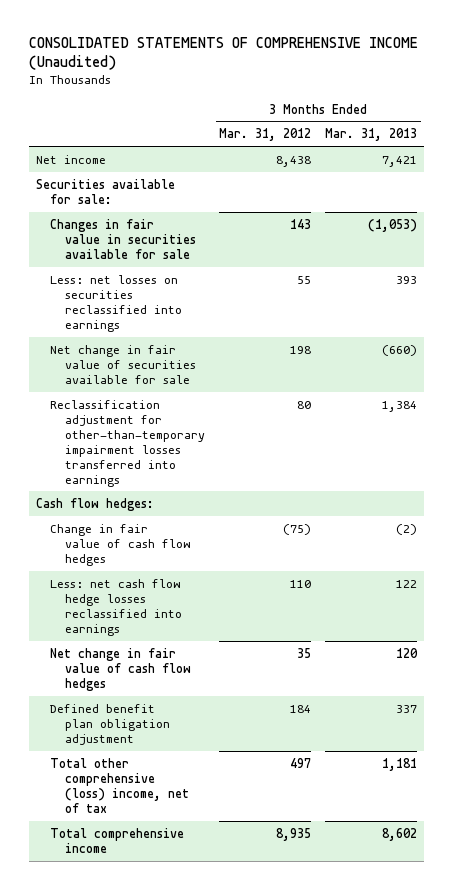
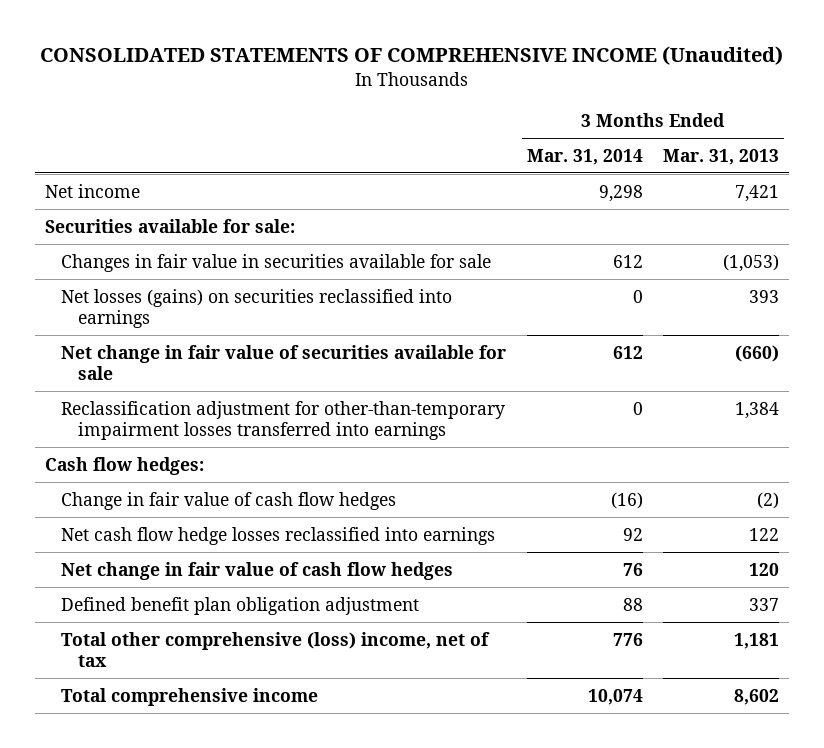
- | 3 Months Ended Mar. 31, 2012 | 3 Months Ended Mar. 31, 2013
+ | 3 Months Ended Mar. 31, 2014 | 3 Months Ended Mar. 31, 2013
- Less: net losses on securities reclassified into earnings | 55 | 393
+ Net losses (gains) on securities reclassified into earnings | 0 | 393
- Less: net cash flow hedge losses reclassified into earnings | 110 | 122
+ Net cash flow hedge losses reclassified into earnings | 92 | 122

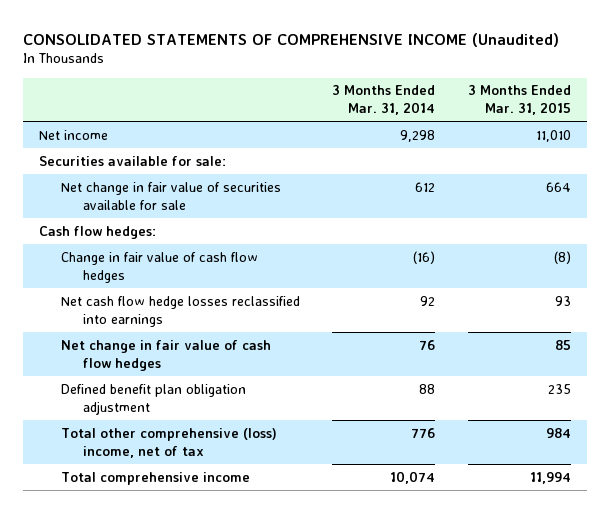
- | 3 Months Ended Mar. 31, 2014 | 3 Months Ended Mar. 31, 2013
+ | 3 Months Ended Mar. 31, 2014 | 3 Months Ended Mar. 31, 2015
- Changes in fair value in securities available for sale | 612 | (1,053)
- Net losses (gains) on securities reclassified into earnings | 0 | 393
- Reclassification adjustment for other-than-temporary impairment losses transferred into earnings | 0 | 1,384

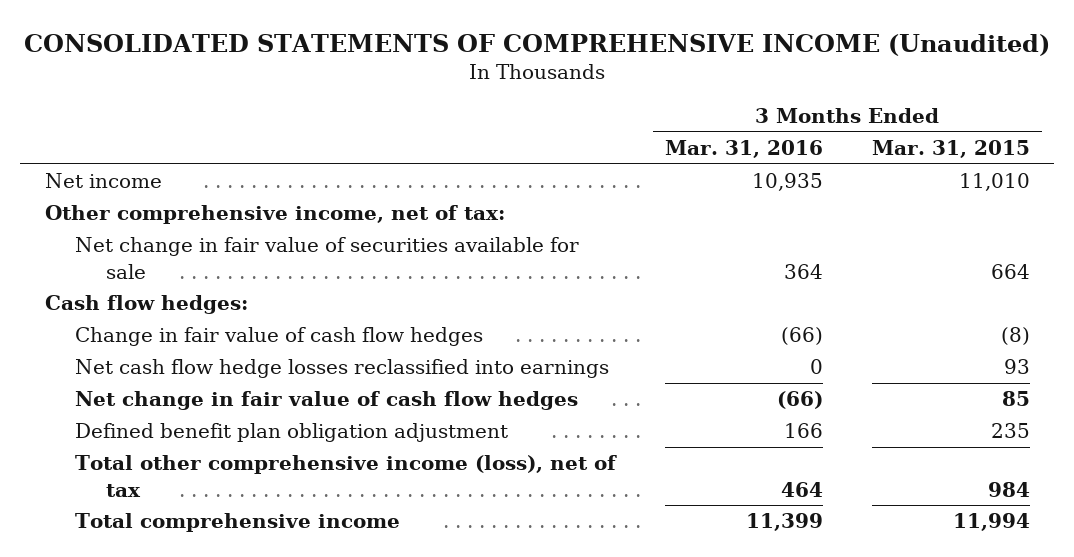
- | 3 Months Ended Mar. 31, 2014 | 3 Months Ended Mar. 31, 2015
+ | 3 Months Ended Mar. 31, 2016 | 3 Months Ended Mar. 31, 2015
- Securities available for sale:
+ Other comprehensive income, net of tax:
- Total other comprehensive (loss) income, net of tax | 776 | 984
+ Total other comprehensive income (loss), net of tax | 464 | 984

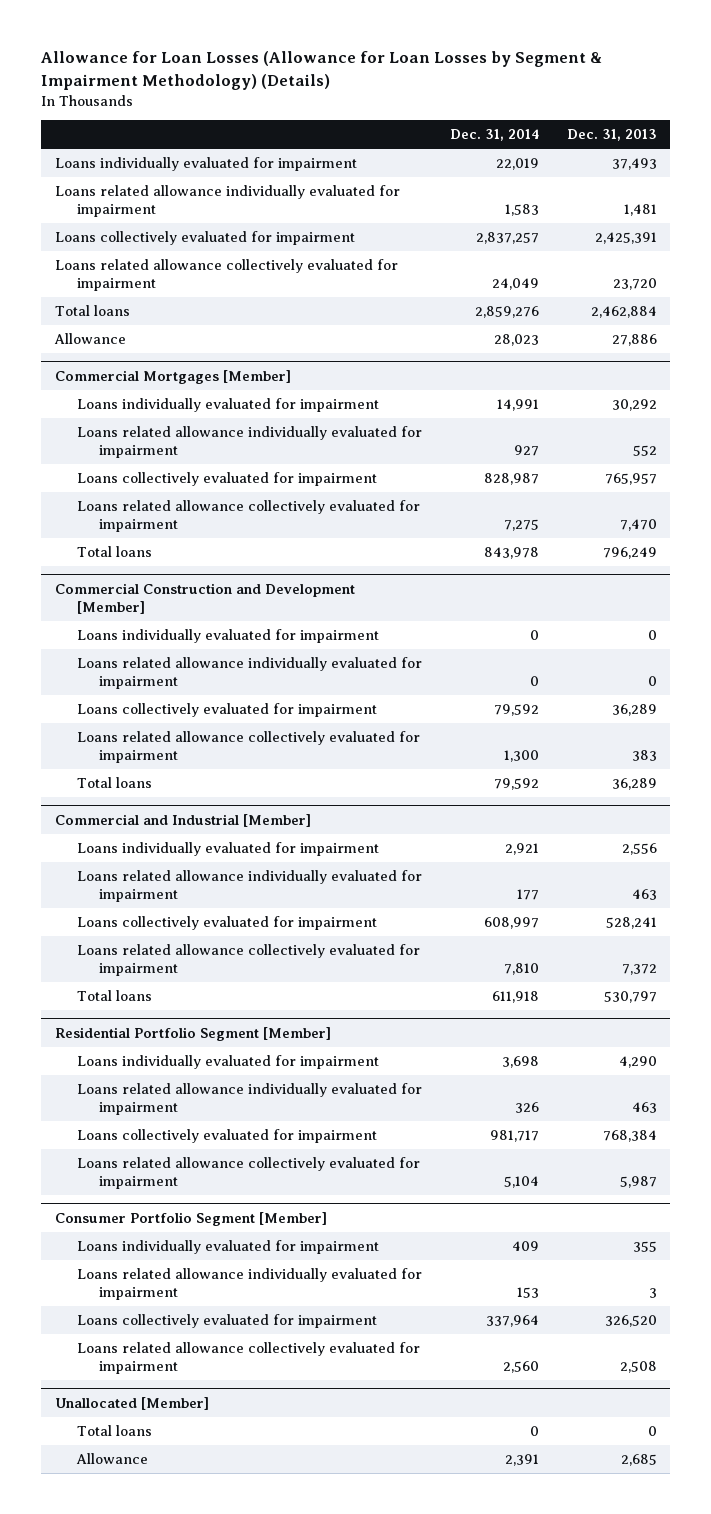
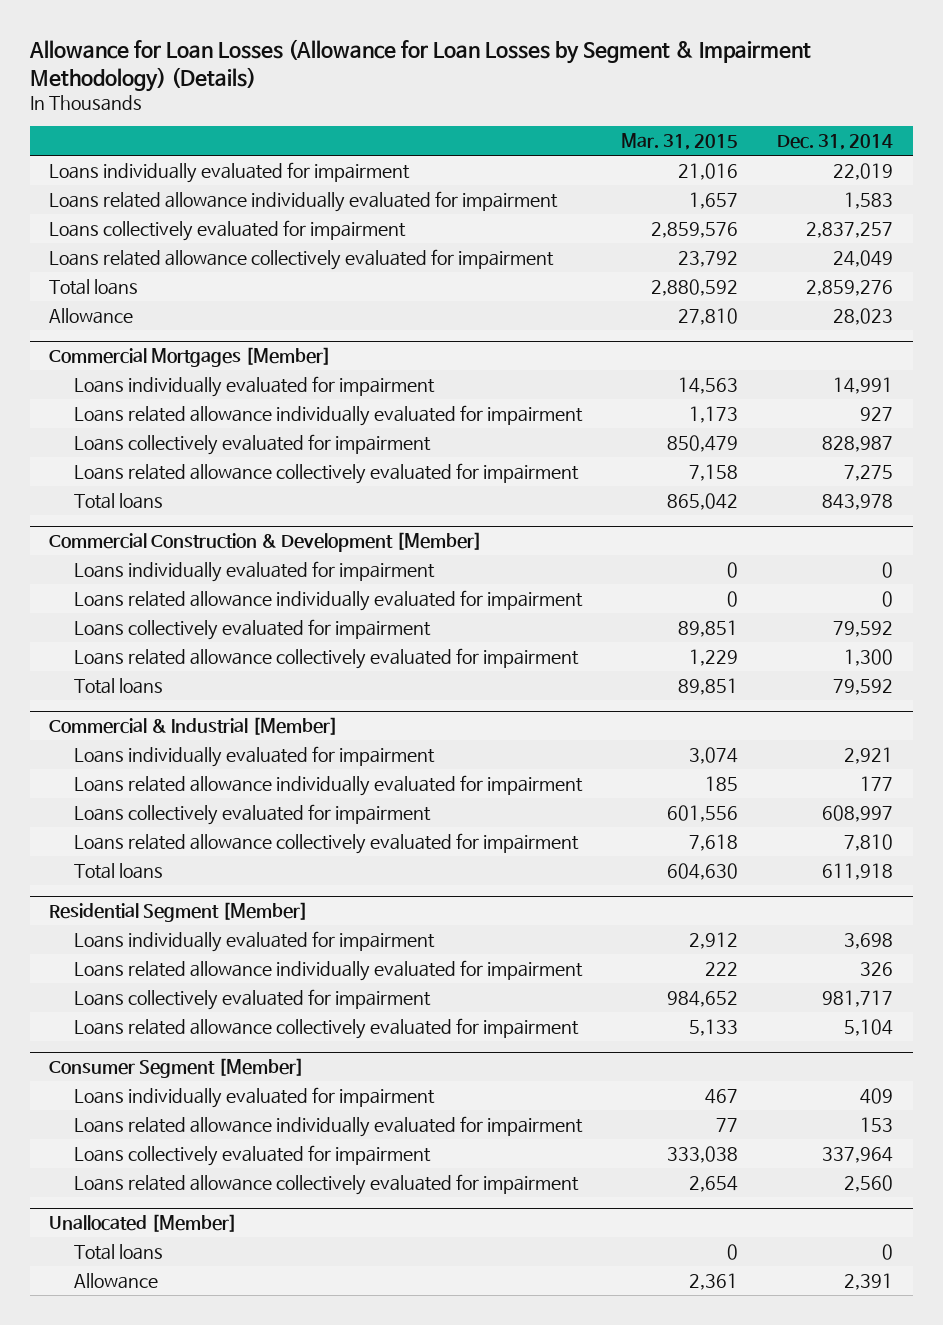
- | Dec. 31, 2014 | Dec. 31, 2013
+ | Mar. 31, 2015 | Dec. 31, 2014
- Commercial Construction and Development [Member]
+ Commercial Construction & Development [Member]
- Commercial and Industrial [Member]
+ Commercial & Industrial [Member]
- Residential Portfolio Segment [Member]
+ Residential Segment [Member]
- Consumer Portfolio Segment [Member]
+ Consumer Segment [Member]

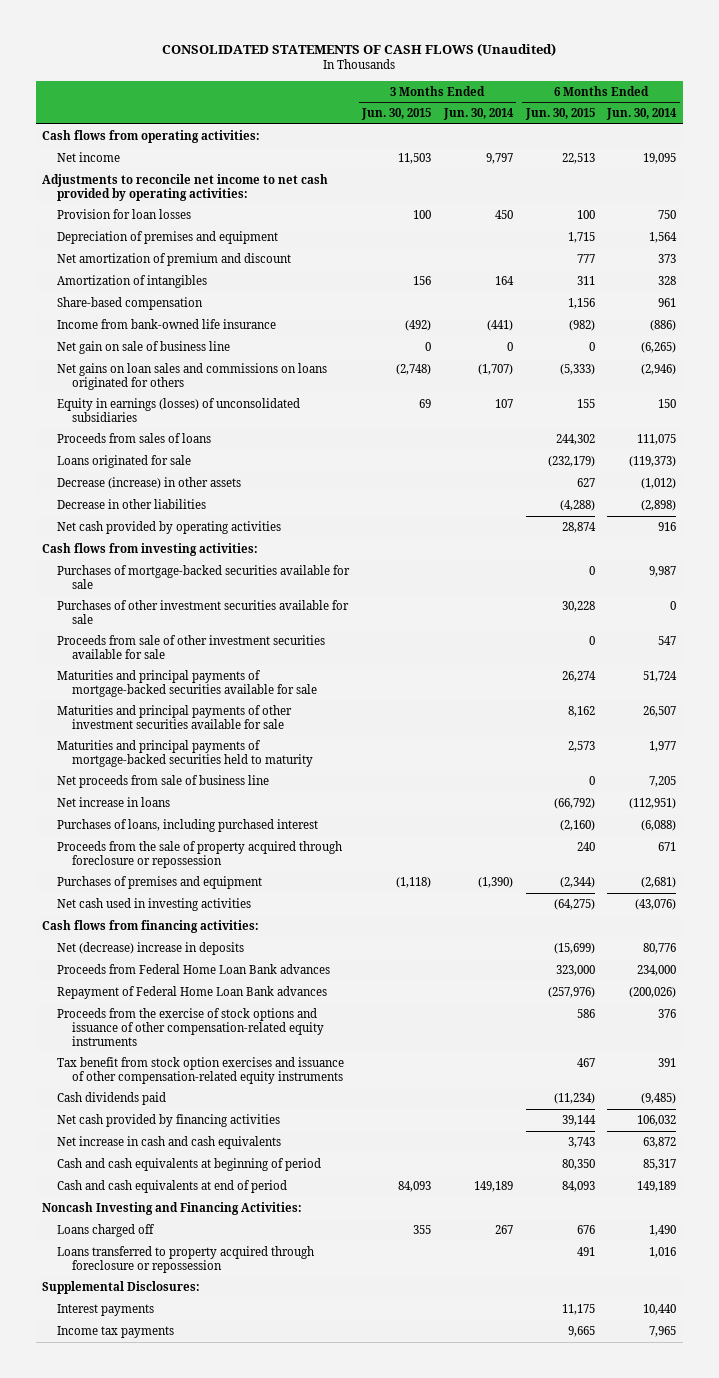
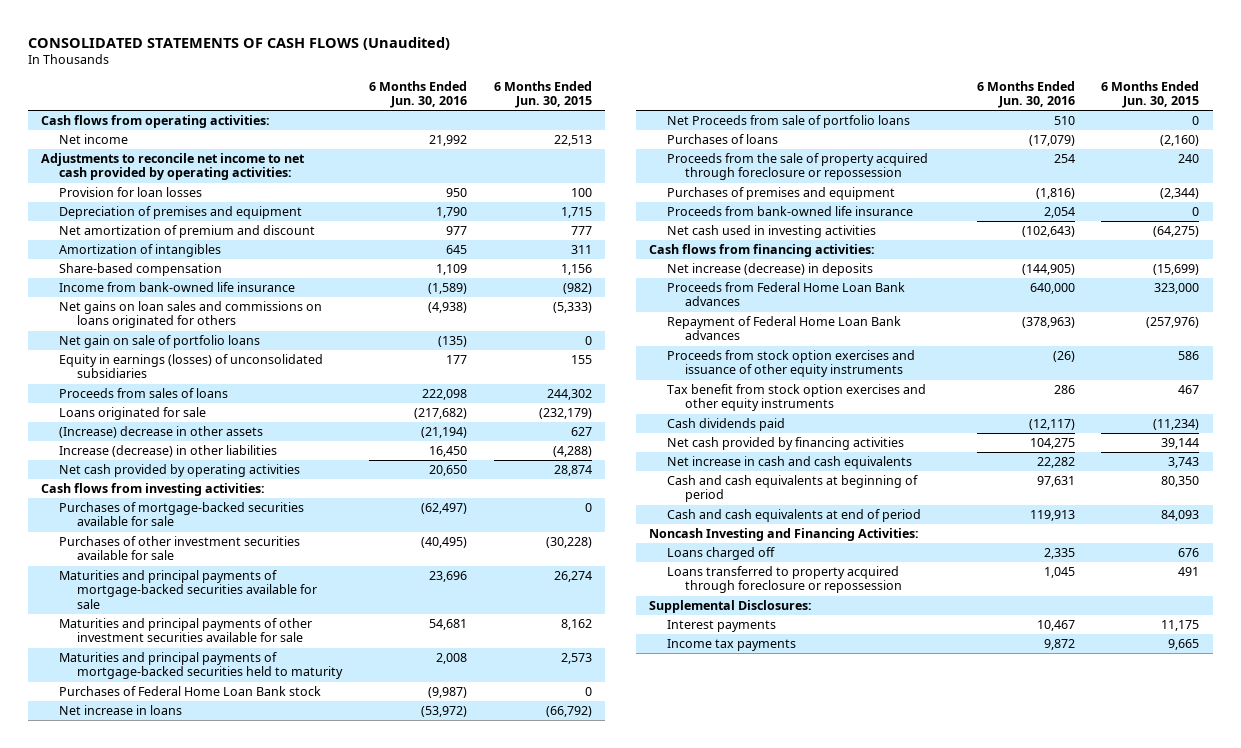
- | 3 Months Ended Jun. 30, 2015 | 3 Months Ended Jun. 30, 2014 | 6 Months Ended Jun. 30, 2015 | 6 Months Ended Jun. 30, 2014
+ | 6 Months Ended Jun. 30, 2016 | 6 Months Ended Jun. 30, 2015
- Net gain on sale of business line | 0 | 0 | 0 | (6,265)
+ Net gain on sale of portfolio loans | (135) | 0
- Decrease (increase) in other assets | | | 627 | (1,012)
- Decrease in other liabilities | | | (4,288) | (2,898)
+ (Increase) decrease in other assets | (21,194) | 627
+ Increase (decrease) in other liabilities | 16,450 | (4,288)
- Purchases of other investment securities available for sale | | | 30,228 | 0
- Proceeds from sale of other investment securities available for sale | | | 0 | 547
+ Purchases of other investment securities available for sale | (40,495) | (30,228)
- Net proceeds from sale of business line | | | 0 | 7,205
+ Purchases of Federal Home Loan Bank stock | (9,987) | 0
- Purchases of loans, including purchased interest | | | (2,160) | (6,088)
+ Net Proceeds from sale of portfolio loans | 510 | 0
+ Purchases of loans | (17,079) | (2,160)
+ Proceeds from bank-owned life insurance | 2,054 | 0
- Net (decrease) increase in deposits | | | (15,699) | 80,776
+ Net increase (decrease) in deposits | (144,905) | (15,699)
- Proceeds from the exercise of stock options and issuance of other compensation-related equity instruments | | | 586 | 376
- Tax benefit from stock option exercises and issuance of other compensation-related equity instruments | | | 467 | 391
+ Proceeds from stock option exercises and issuance of other equity instruments | (26) | 586
+ Tax benefit from stock option exercises and other equity instruments | 286 | 467

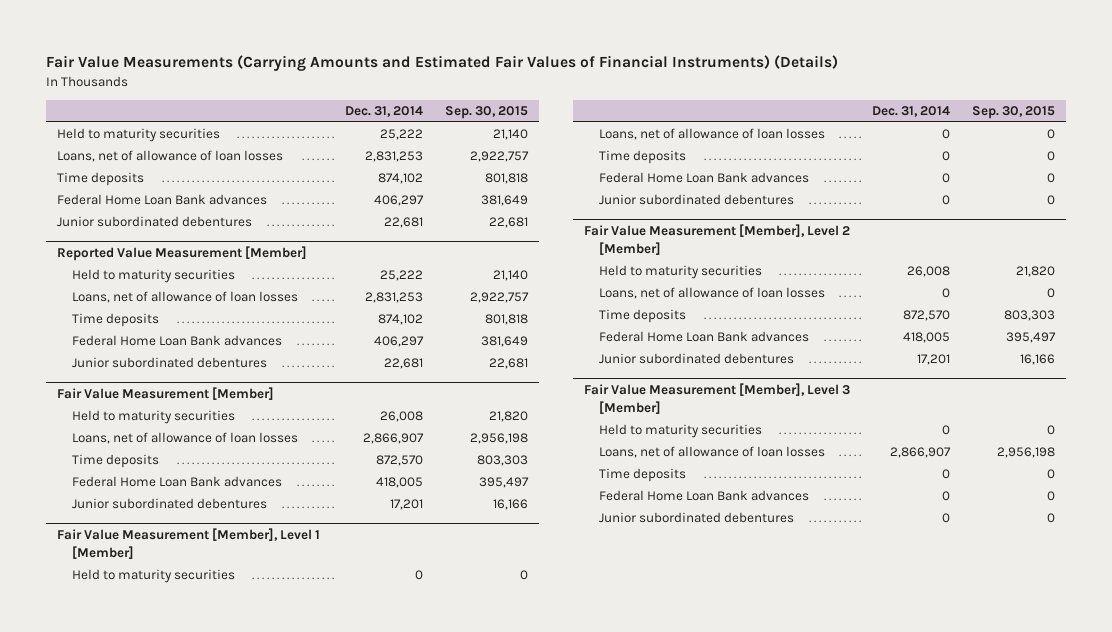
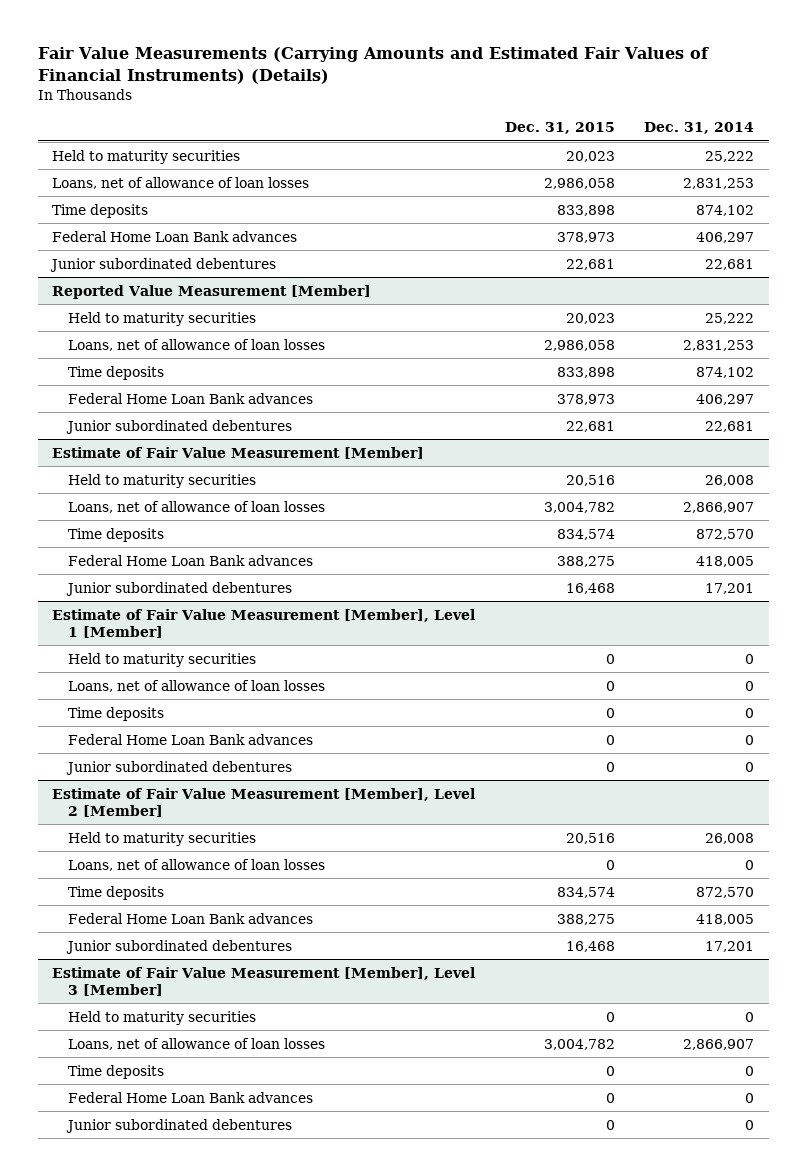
- | Dec. 31, 2014 | Sep. 30, 2015
+ | Dec. 31, 2015 | Dec. 31, 2014
- Fair Value Measurement [Member]
+ Estimate of Fair Value Measurement [Member]
- Fair Value Measurement [Member], Level 1 [Member]
+ Estimate of Fair Value Measurement [Member], Level 1 [Member]
- Fair Value Measurement [Member], Level 2 [Member]
+ Estimate of Fair Value Measurement [Member], Level 2 [Member]
- Fair Value Measurement [Member], Level 3 [Member]
+ Estimate of Fair Value Measurement [Member], Level 3 [Member]

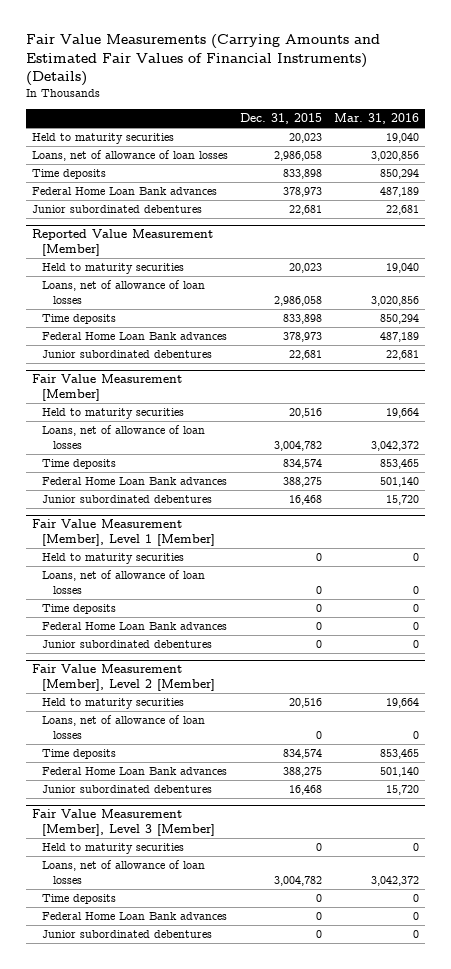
- | Dec. 31, 2015 | Dec. 31, 2014
+ | Dec. 31, 2015 | Mar. 31, 2016
- Estimate of Fair Value Measurement [Member]
+ Fair Value Measurement [Member]
- Estimate of Fair Value Measurement [Member], Level 1 [Member]
+ Fair Value Measurement [Member], Level 1 [Member]
- Estimate of Fair Value Measurement [Member], Level 2 [Member]
+ Fair Value Measurement [Member], Level 2 [Member]
- Estimate of Fair Value Measurement [Member], Level 3 [Member]
+ Fair Value Measurement [Member], Level 3 [Member]

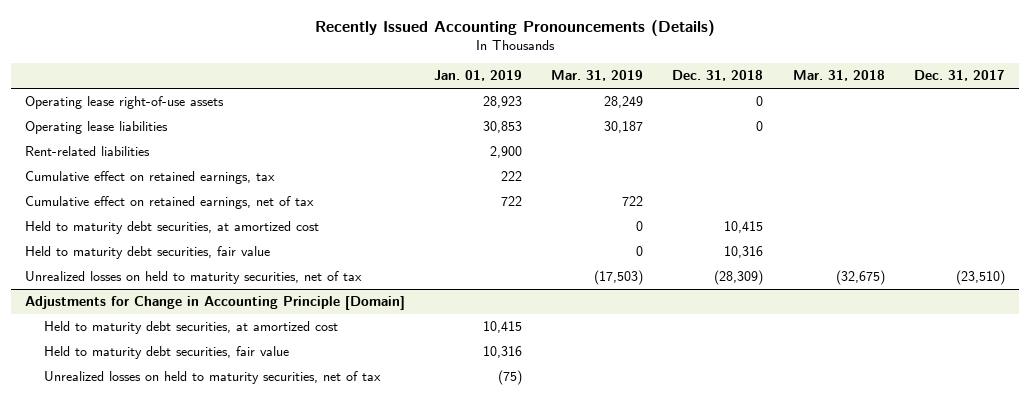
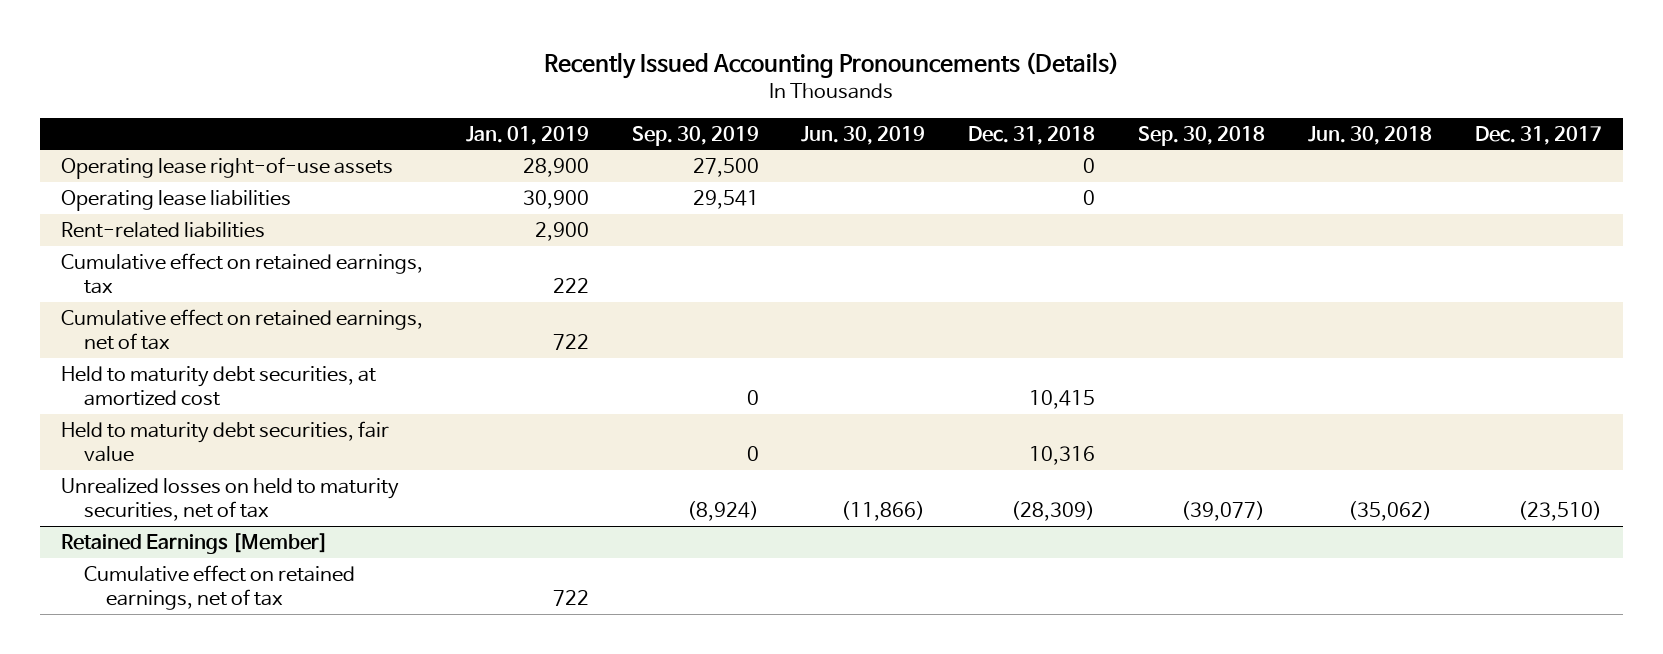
- | Jan. 01, 2019 | Mar. 31, 2019 | Dec. 31, 2018 | Mar. 31, 2018 | Dec. 31, 2017
+ | Jan. 01, 2019 | Sep. 30, 2019 | Jun. 30, 2019 | Dec. 31, 2018 | Sep. 30, 2018 | Jun. 30, 2018 | Dec. 31, 2017
- Operating lease right-of-use assets | 28,923 | 28,249 | 0 | |
- Operating lease liabilities | 30,853 | 30,187 | 0 | |
+ Operating lease right-of-use assets | 28,900 | 27,500 | | 0 | | |
+ Operating lease liabilities | 30,900 | 29,541 | | 0 | | |
- Adjustments for Change in Accounting Principle [Domain]
- Held to maturity debt securities, at amortized cost | 10,415 | | | |
- Held to maturity debt securities, fair value | 10,316 | | | |
- Unrealized losses on held to maturity securities, net of tax | (75) | | | |
+ Retained Earnings [Member]
+ Cumulative effect on retained earnings, net of tax | 722 | | | | | |

